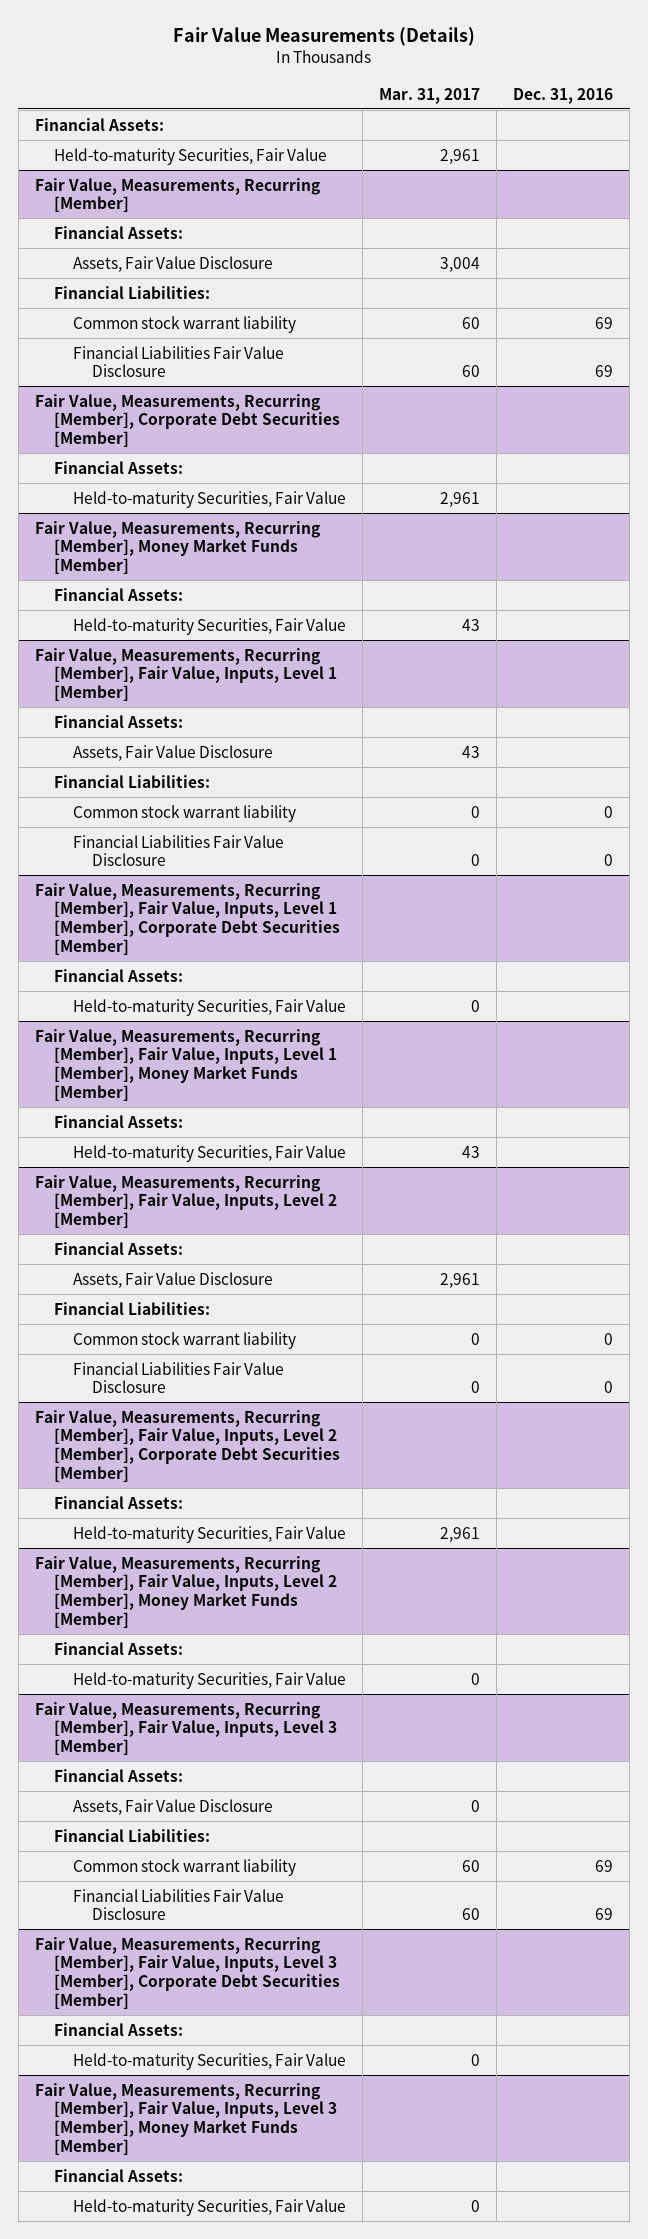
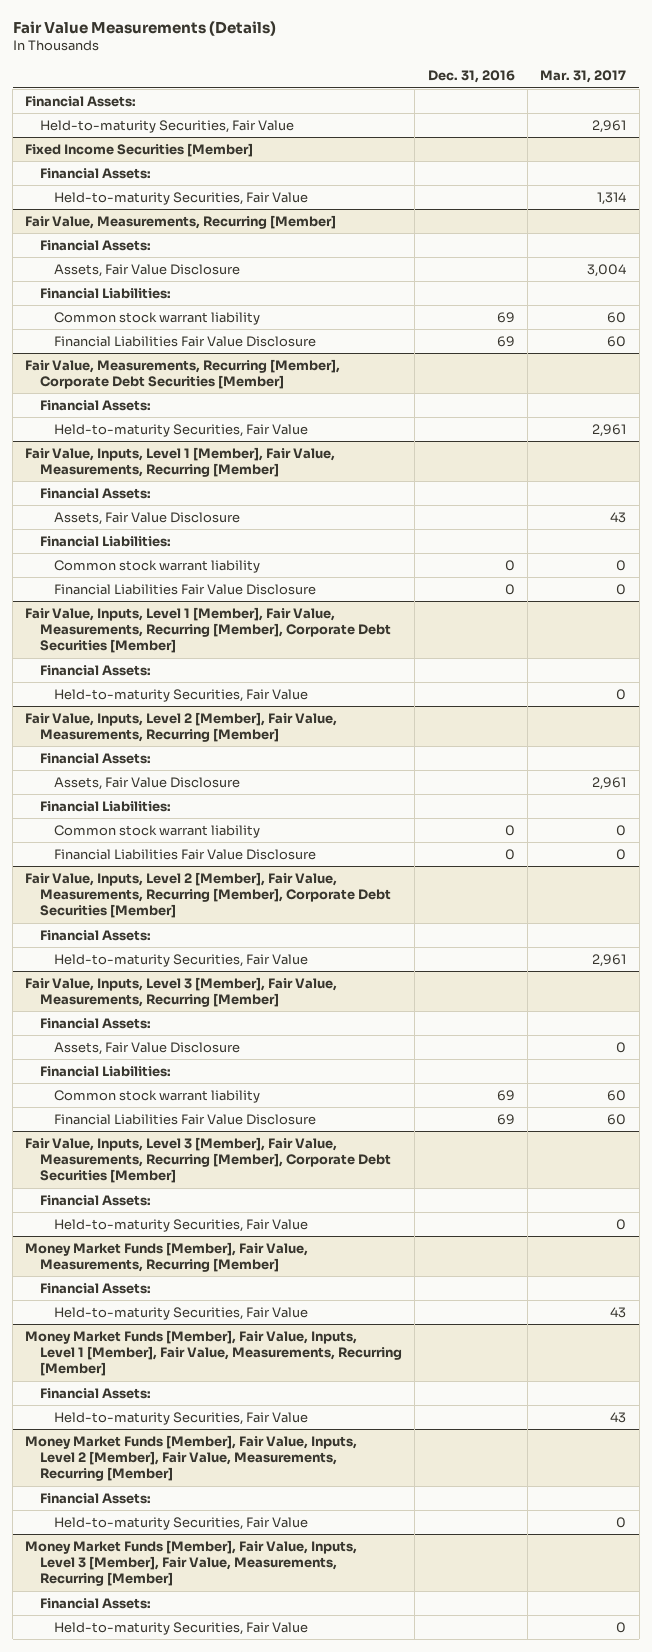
- | Mar. 31, 2017 | Dec. 31, 2016
+ | Dec. 31, 2016 | Mar. 31, 2017
+ Fixed Income Securities [Member]
+ Financial Assets:
+ Held-to-maturity Securities, Fair Value | | 1,314
- Fair Value, Measurements, Recurring [Member], Money Market Funds [Member]
- Financial Assets:
- Held-to-maturity Securities, Fair Value | 43 |
- Fair Value, Measurements, Recurring [Member], Fair Value, Inputs, Level 1 [Member]
+ Fair Value, Inputs, Level 1 [Member], Fair Value, Measurements, Recurring [Member]
- Fair Value, Measurements, Recurring [Member], Fair Value, Inputs, Level 1 [Member], Corporate Debt Securities [Member]
+ Fair Value, Inputs, Level 1 [Member], Fair Value, Measurements, Recurring [Member], Corporate Debt Securities [Member]
- Fair Value, Measurements, Recurring [Member], Fair Value, Inputs, Level 1 [Member], Money Market Funds [Member]
- Financial Assets:
- Held-to-maturity Securities, Fair Value | 43 |
- Fair Value, Measurements, Recurring [Member], Fair Value, Inputs, Level 2 [Member]
+ Fair Value, Inputs, Level 2 [Member], Fair Value, Measurements, Recurring [Member]
- Fair Value, Measurements, Recurring [Member], Fair Value, Inputs, Level 2 [Member], Corporate Debt Securities [Member]
+ Fair Value, Inputs, Level 2 [Member], Fair Value, Measurements, Recurring [Member], Corporate Debt Securities [Member]
- Fair Value, Measurements, Recurring [Member], Fair Value, Inputs, Level 2 [Member], Money Market Funds [Member]
- Financial Assets:
- Held-to-maturity Securities, Fair Value | 0 |
- Fair Value, Measurements, Recurring [Member], Fair Value, Inputs, Level 3 [Member]
+ Fair Value, Inputs, Level 3 [Member], Fair Value, Measurements, Recurring [Member]
- Fair Value, Measurements, Recurring [Member], Fair Value, Inputs, Level 3 [Member], Corporate Debt Securities [Member]
+ Fair Value, Inputs, Level 3 [Member], Fair Value, Measurements, Recurring [Member], Corporate Debt Securities [Member]
- Fair Value, Measurements, Recurring [Member], Fair Value, Inputs, Level 3 [Member], Money Market Funds [Member]
+ Money Market Funds [Member], Fair Value, Measurements, Recurring [Member]
+ Held-to-maturity Securities, Fair Value | | 43
+ Money Market Funds [Member], Fair Value, Inputs, Level 1 [Member], Fair Value, Measurements, Recurring [Member]
+ Financial Assets:
+ Held-to-maturity Securities, Fair Value | | 43
+ Money Market Funds [Member], Fair Value, Inputs, Level 2 [Member], Fair Value, Measurements, Recurring [Member]
+ Financial Assets:
+ Money Market Funds [Member], Fair Value, Inputs, Level 3 [Member], Fair Value, Measurements, Recurring [Member]
+ Financial Assets:
+ Held-to-maturity Securities, Fair Value | | 0

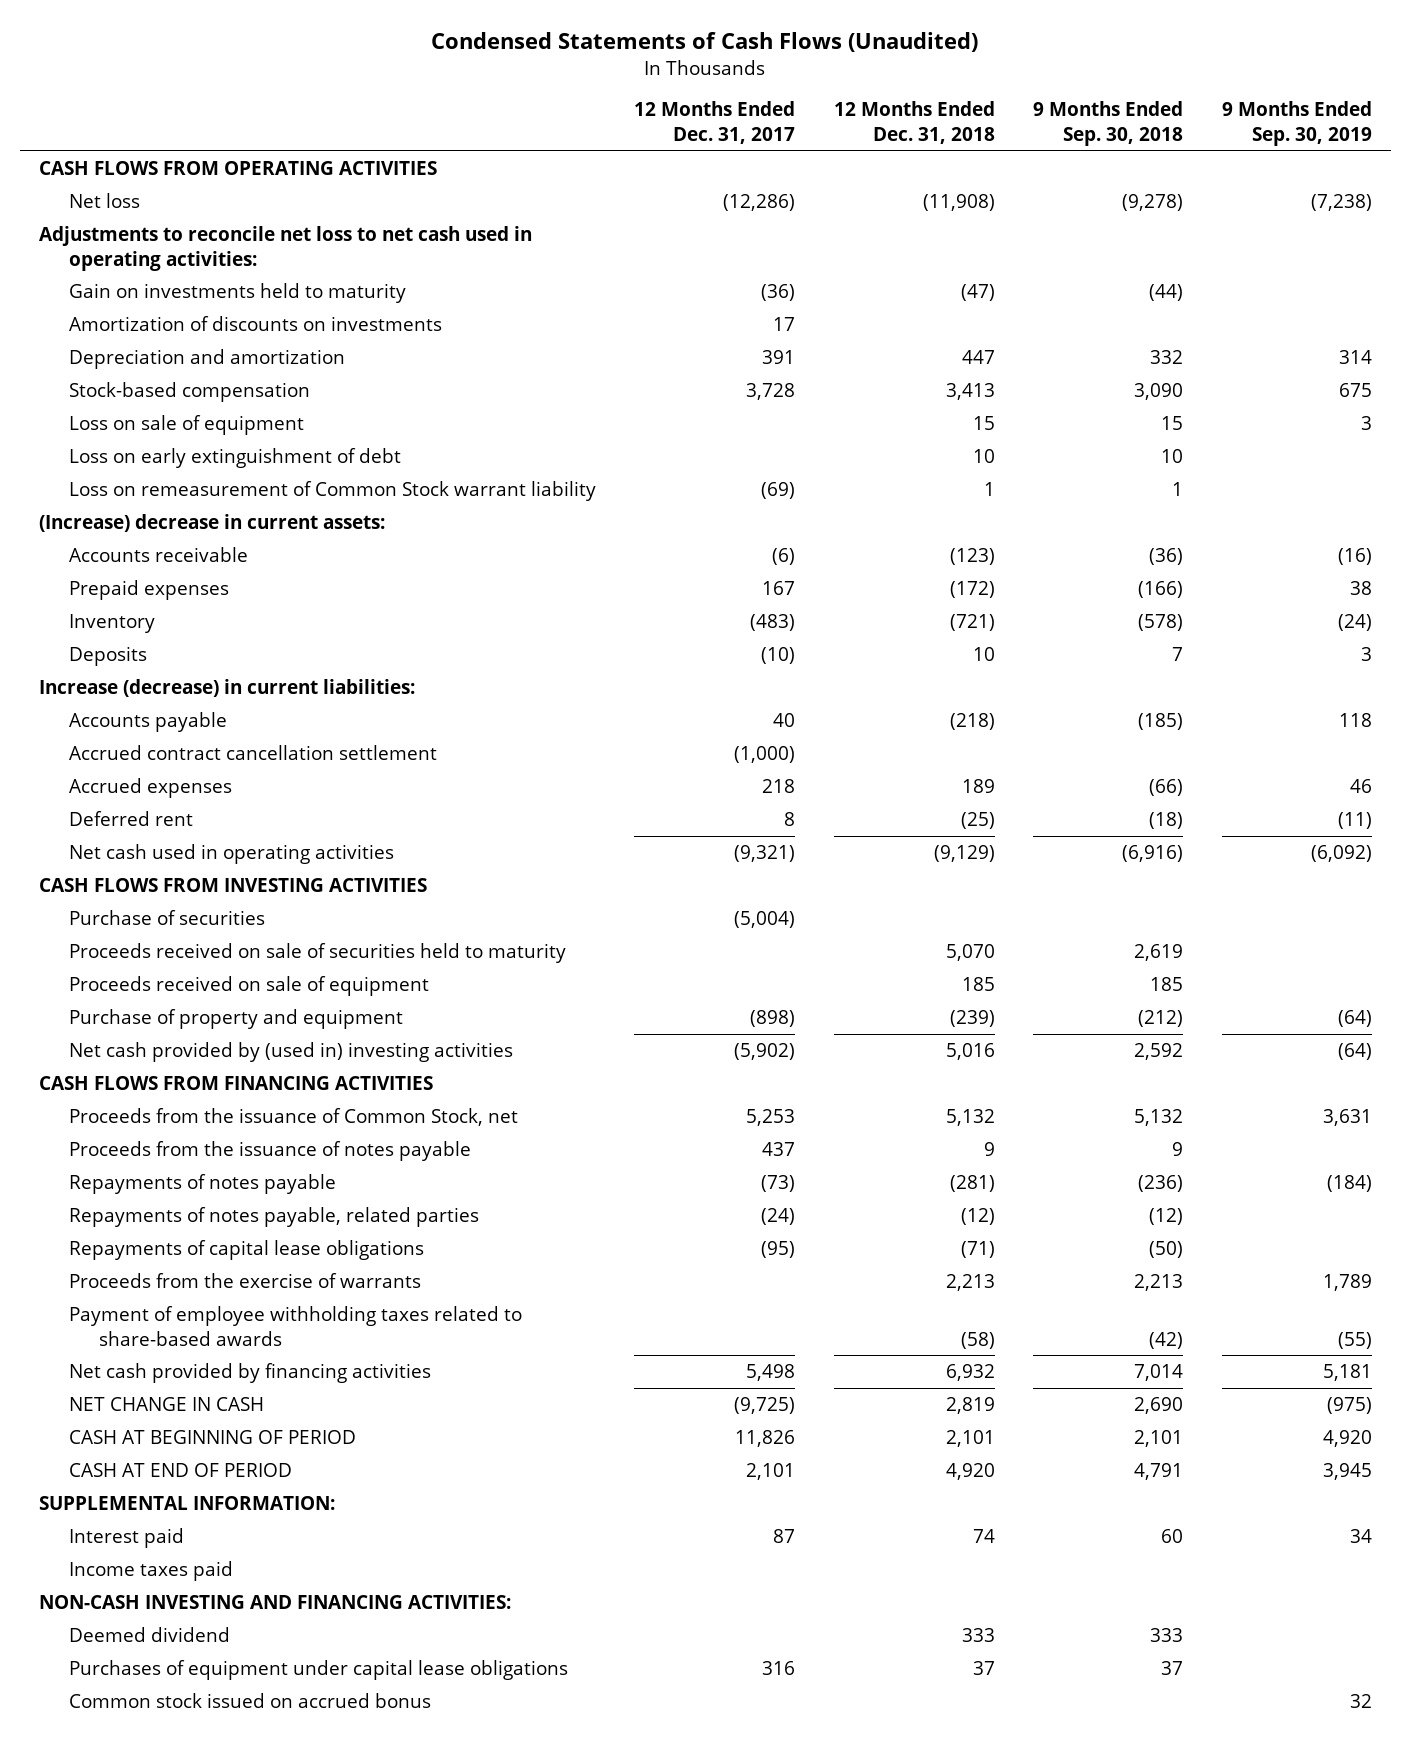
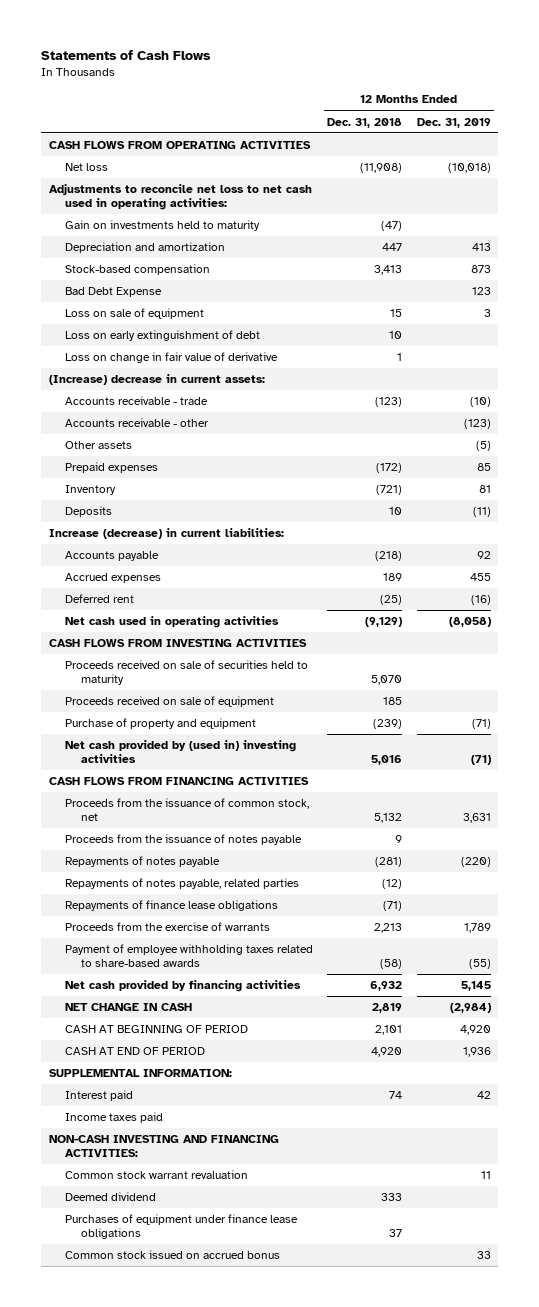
- Condensed Statements of Cash Flows (Unaudited)
+ Statements of Cash Flows
- | 12 Months Ended Dec. 31, 2017 | 12 Months Ended Dec. 31, 2018 | 9 Months Ended Sep. 30, 2018 | 9 Months Ended Sep. 30, 2019
+ | 12 Months Ended Dec. 31, 2018 | 12 Months Ended Dec. 31, 2019
- Amortization of discounts on investments | 17 | | |
+ Bad Debt Expense | | 123
- Loss on remeasurement of Common Stock warrant liability | (69) | 1 | 1 |
+ Loss on change in fair value of derivative | 1 |
- Accounts receivable | (6) | (123) | (36) | (16)
+ Accounts receivable - trade | (123) | (10)
+ Accounts receivable - other | | (123)
+ Other assets | | (5)
- Accrued contract cancellation settlement | (1,000) | | |
- Purchase of securities | (5,004) | | |
- Proceeds from the issuance of Common Stock, net | 5,253 | 5,132 | 5,132 | 3,631
+ Proceeds from the issuance of common stock, net | 5,132 | 3,631
- Repayments of capital lease obligations | (95) | (71) | (50) |
+ Repayments of finance lease obligations | (71) |
+ Common stock warrant revaluation | | 11
- Purchases of equipment under capital lease obligations | 316 | 37 | 37 |
+ Purchases of equipment under finance lease obligations | 37 |

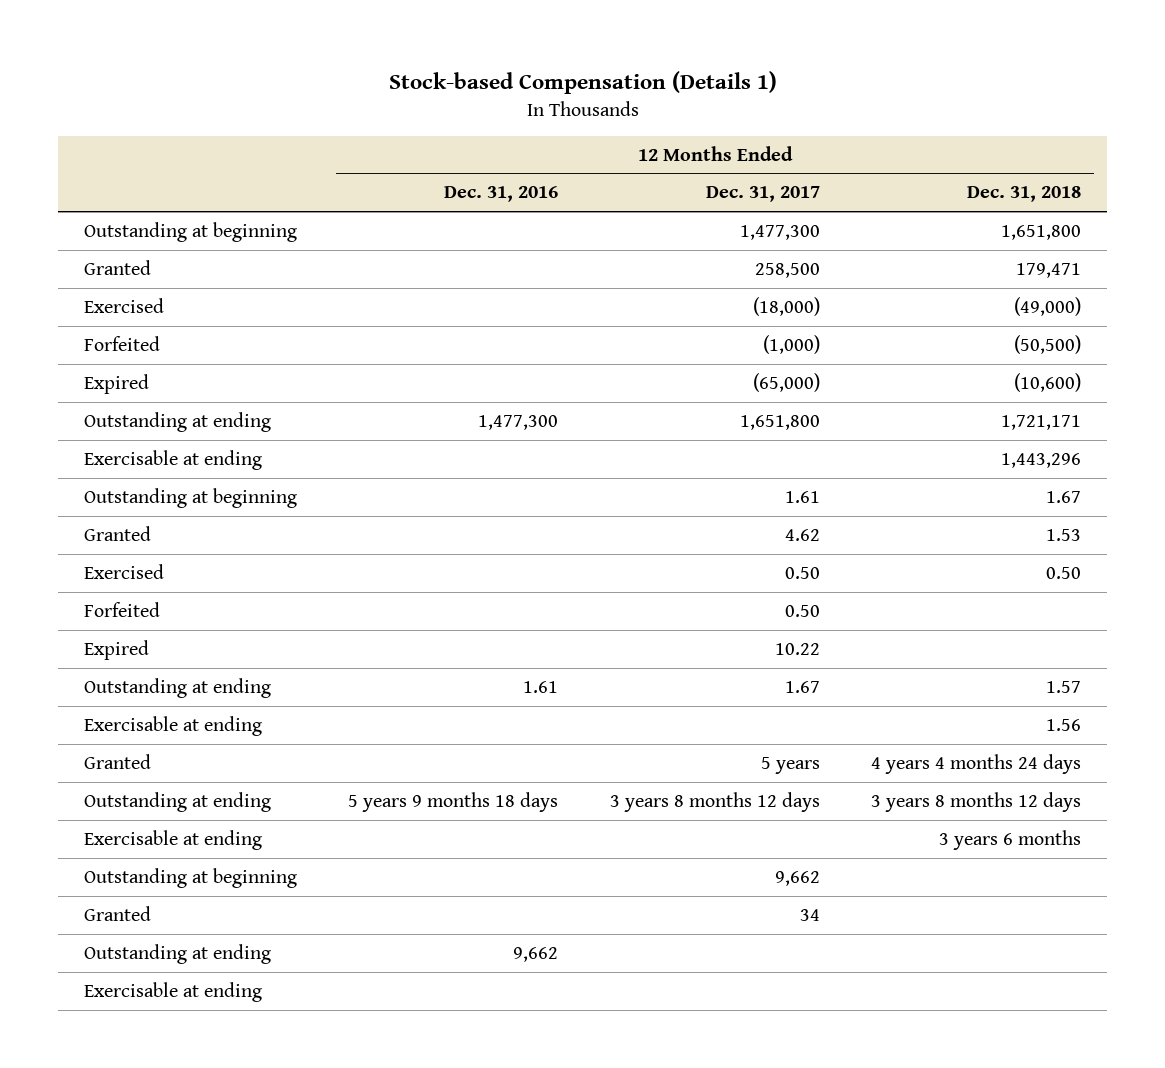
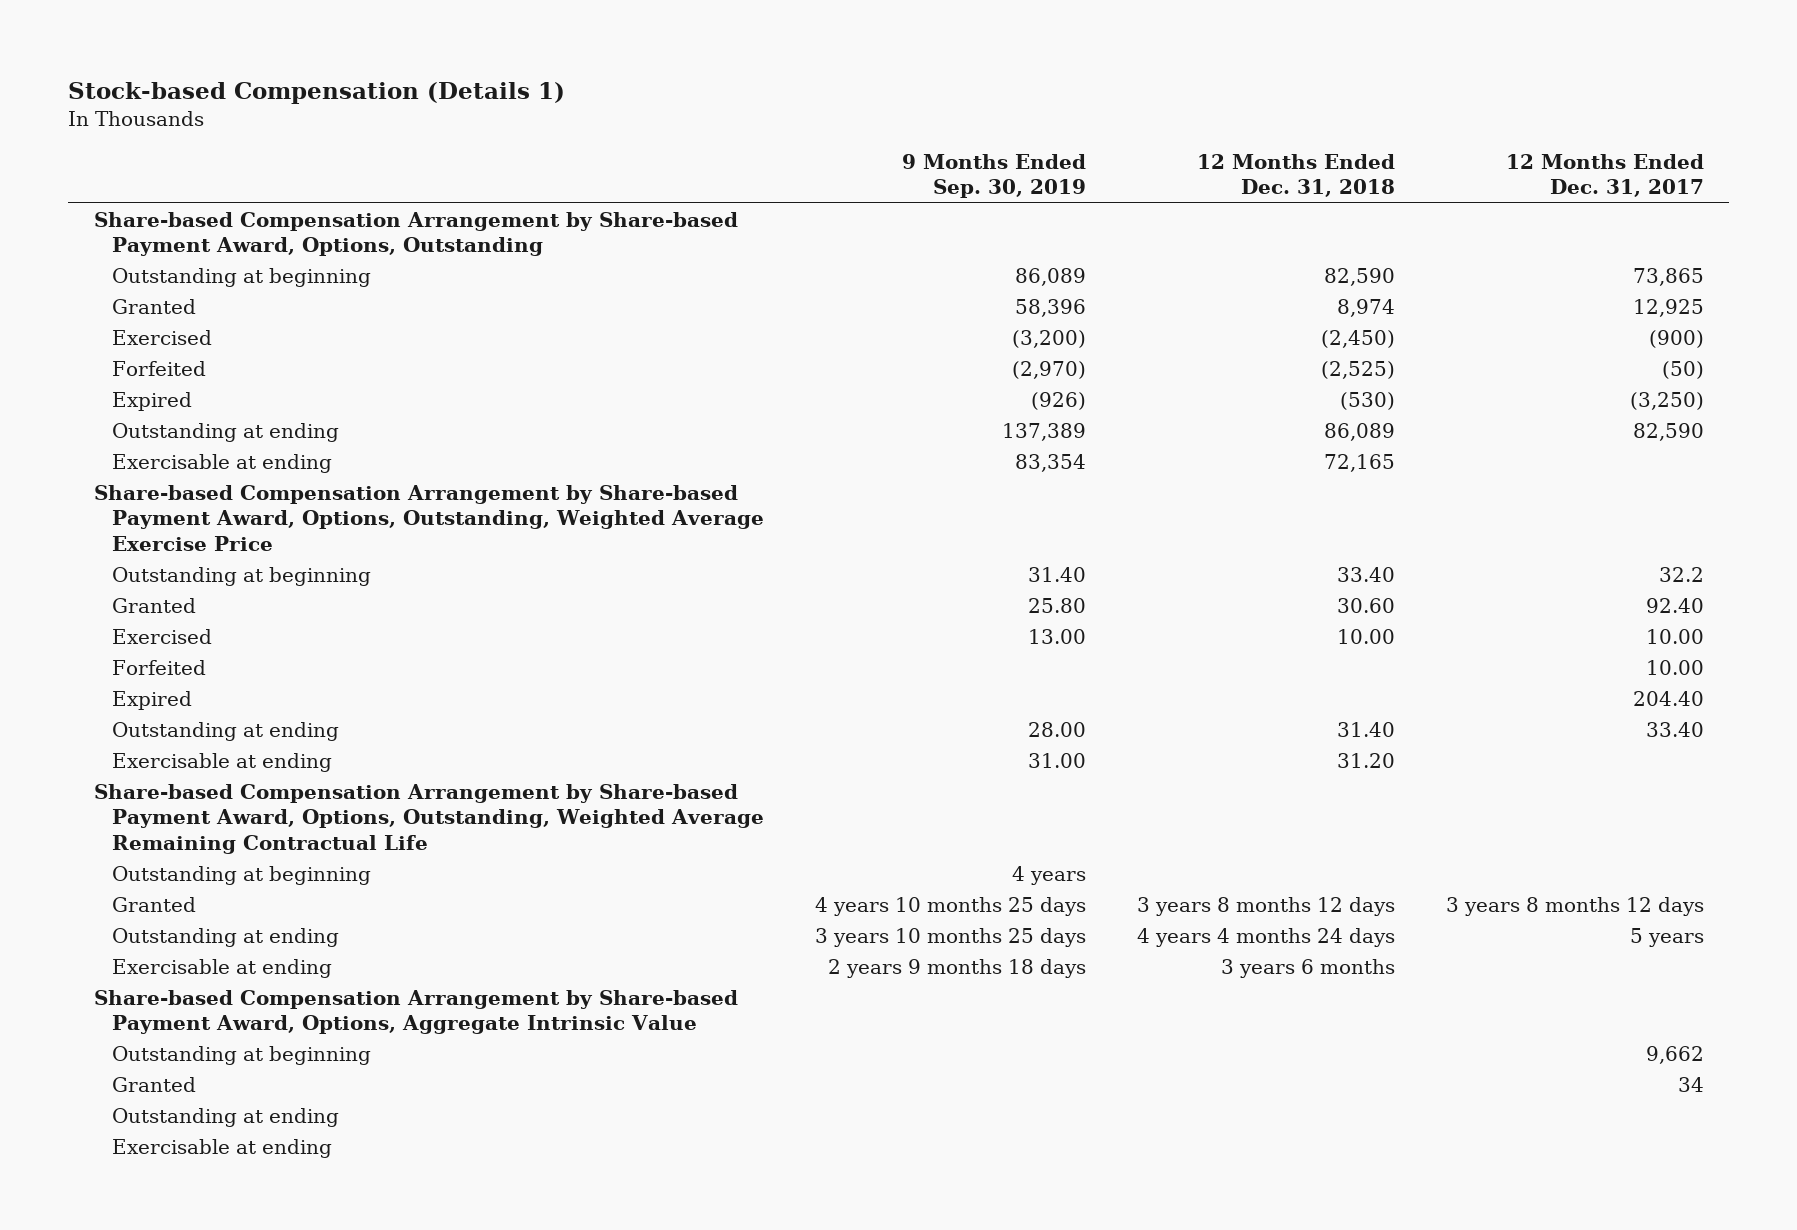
- | 12 Months Ended Dec. 31, 2016 | 12 Months Ended Dec. 31, 2017 | 12 Months Ended Dec. 31, 2018
+ | 9 Months Ended Sep. 30, 2019 | 12 Months Ended Dec. 31, 2018 | 12 Months Ended Dec. 31, 2017
- Outstanding at beginning | | 1,477,300 | 1,651,800
- Granted | | 258,500 | 179,471
- Exercised | | (18,000) | (49,000)
- Forfeited | | (1,000) | (50,500)
- Expired | | (65,000) | (10,600)
- Outstanding at ending | 1,477,300 | 1,651,800 | 1,721,171
- Exercisable at ending | | | 1,443,296
- Outstanding at beginning | | 1.61 | 1.67
- Granted | | 4.62 | 1.53
- Exercised | | 0.50 | 0.50
- Forfeited | | 0.50 |
- Expired | | 10.22 |
- Outstanding at ending | 1.61 | 1.67 | 1.57
- Exercisable at ending | | | 1.56
- Granted | | 5 years | 4 years 4 months 24 days
- Outstanding at ending | 5 years 9 months 18 days | 3 years 8 months 12 days | 3 years 8 months 12 days
+ Share-based Compensation Arrangement by Share-based Payment Award, Options, Outstanding
+ Outstanding at beginning | 86,089 | 82,590 | 73,865
+ Granted | 58,396 | 8,974 | 12,925
+ Exercised | (3,200) | (2,450) | (900)
+ Forfeited | (2,970) | (2,525) | (50)
+ Expired | (926) | (530) | (3,250)
+ Outstanding at ending | 137,389 | 86,089 | 82,590
+ Exercisable at ending | 83,354 | 72,165 |
+ Share-based Compensation Arrangement by Share-based Payment Award, Options, Outstanding, Weighted Average Exercise Price
+ Outstanding at beginning | 31.40 | 33.40 | 32.2
+ Granted | 25.80 | 30.60 | 92.40
+ Exercised | 13.00 | 10.00 | 10.00
+ Forfeited | | | 10.00
+ Expired | | | 204.40
+ Outstanding at ending | 28.00 | 31.40 | 33.40
+ Exercisable at ending | 31.00 | 31.20 |
+ Share-based Compensation Arrangement by Share-based Payment Award, Options, Outstanding, Weighted Average Remaining Contractual Life
+ Outstanding at beginning | 4 years | |
+ Granted | 4 years 10 months 25 days | 3 years 8 months 12 days | 3 years 8 months 12 days
+ Outstanding at ending | 3 years 10 months 25 days | 4 years 4 months 24 days | 5 years
+ Share-based Compensation Arrangement by Share-based Payment Award, Options, Aggregate Intrinsic Value

